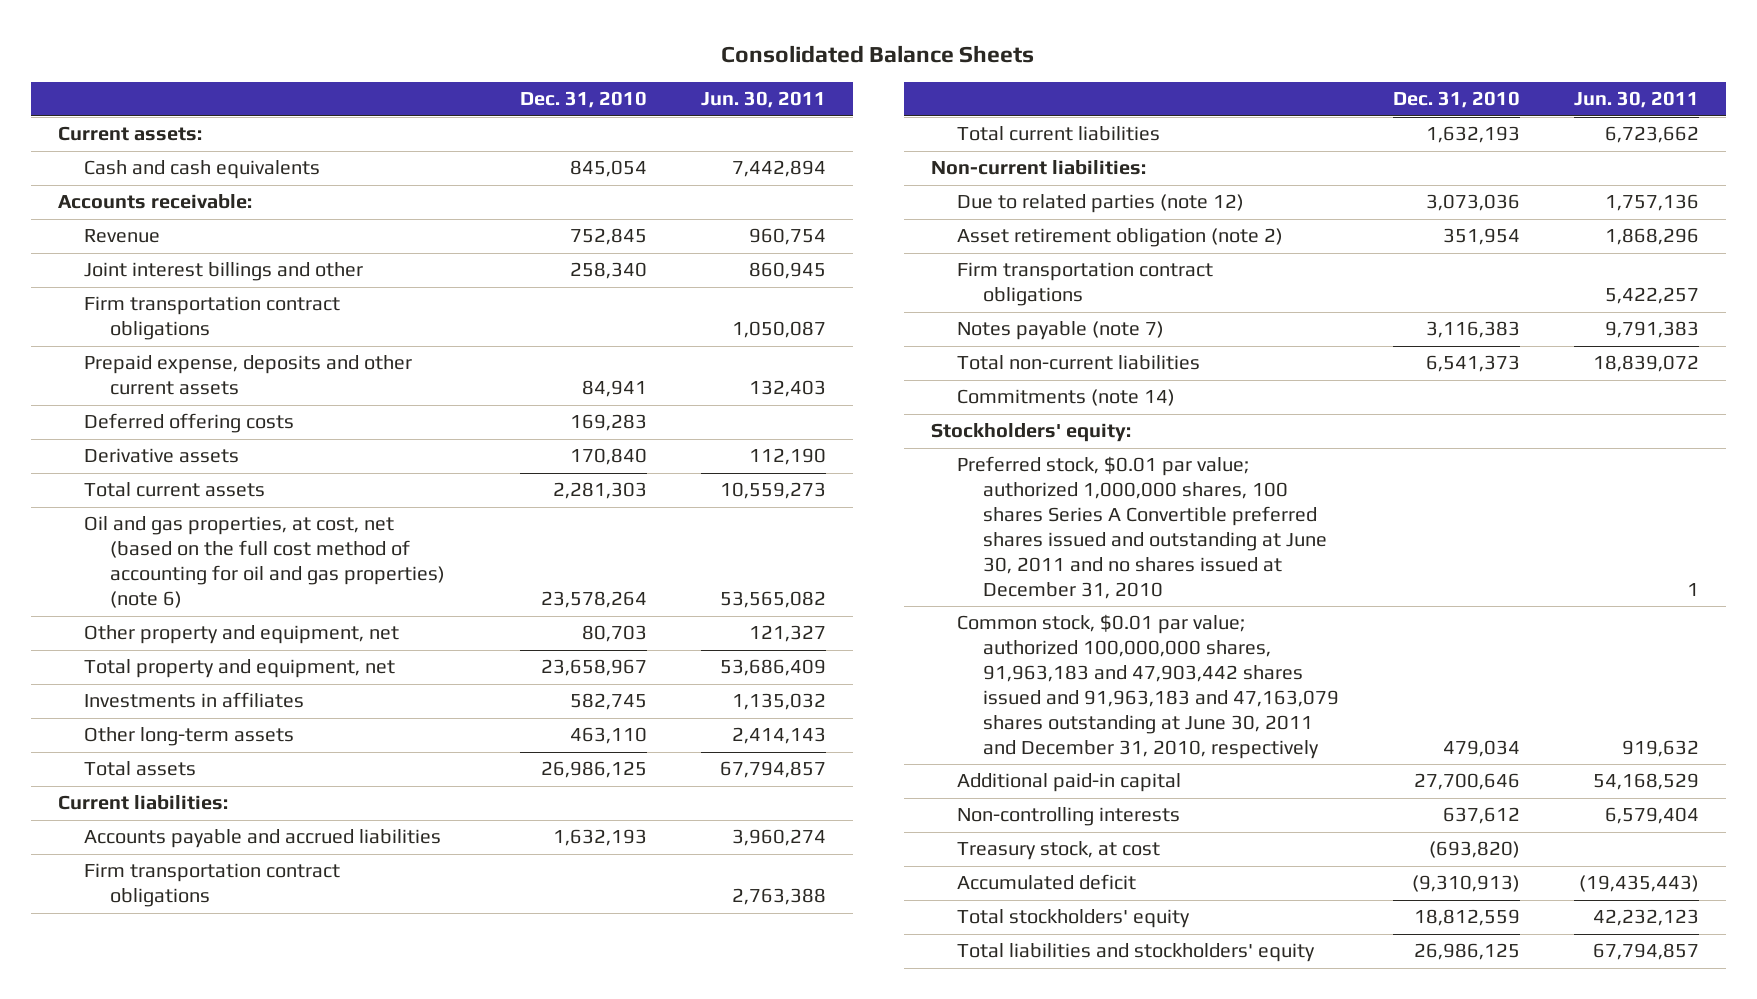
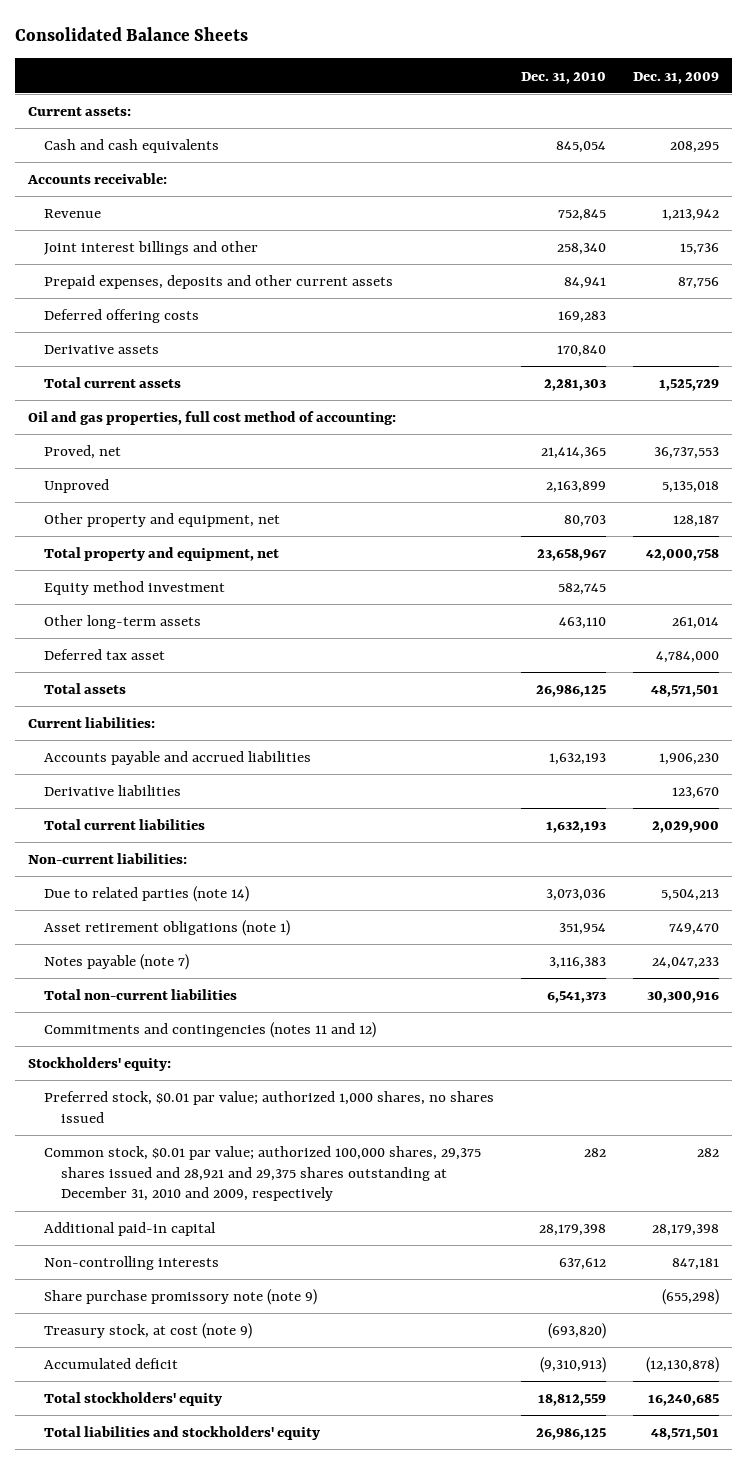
- | Dec. 31, 2010 | Jun. 30, 2011
+ | Dec. 31, 2010 | Dec. 31, 2009
- Firm transportation contract obligations | | 1,050,087
- Prepaid expense, deposits and other current assets | 84,941 | 132,403
+ Prepaid expenses, deposits and other current assets | 84,941 | 87,756
- Oil and gas properties, at cost, net (based on the full cost method of accounting for oil and gas properties) (note 6) | 23,578,264 | 53,565,082
+ Oil and gas properties, full cost method of accounting:
+ Proved, net | 21,414,365 | 36,737,553
+ Unproved | 2,163,899 | 5,135,018
- Investments in affiliates | 582,745 | 1,135,032
+ Equity method investment | 582,745 |
+ Deferred tax asset | | 4,784,000
- Firm transportation contract obligations | | 2,763,388
+ Derivative liabilities | | 123,670
- Due to related parties (note 12) | 3,073,036 | 1,757,136
- Asset retirement obligation (note 2) | 351,954 | 1,868,296
- Firm transportation contract obligations | | 5,422,257
+ Due to related parties (note 14) | 3,073,036 | 5,504,213
+ Asset retirement obligations (note 1) | 351,954 | 749,470
- Commitments (note 14)
+ Commitments and contingencies (notes 11 and 12)
- Preferred stock, $0.01 par value; authorized 1,000,000 shares, 100 shares Series A Convertible preferred shares issued and outstanding at June 30, 2011 and no shares issued at December 31, 2010 | | 1
- Common stock, $0.01 par value; authorized 100,000,000 shares, 91,963,183 and 47,903,442 shares issued and 91,963,183 and 47,163,079 shares outstanding at June 30, 2011 and December 31, 2010, respectively | 479,034 | 919,632
- Additional paid-in capital | 27,700,646 | 54,168,529
+ Preferred stock, $0.01 par value; authorized 1,000 shares, no shares issued
+ Common stock, $0.01 par value; authorized 100,000 shares, 29,375 shares issued and 28,921 and 29,375 shares outstanding at December 31, 2010 and 2009, respectively | 282 | 282
+ Additional paid-in capital | 28,179,398 | 28,179,398
- Treasury stock, at cost | (693,820) |
+ Share purchase promissory note (note 9) | | (655,298)
+ Treasury stock, at cost (note 9) | (693,820) |

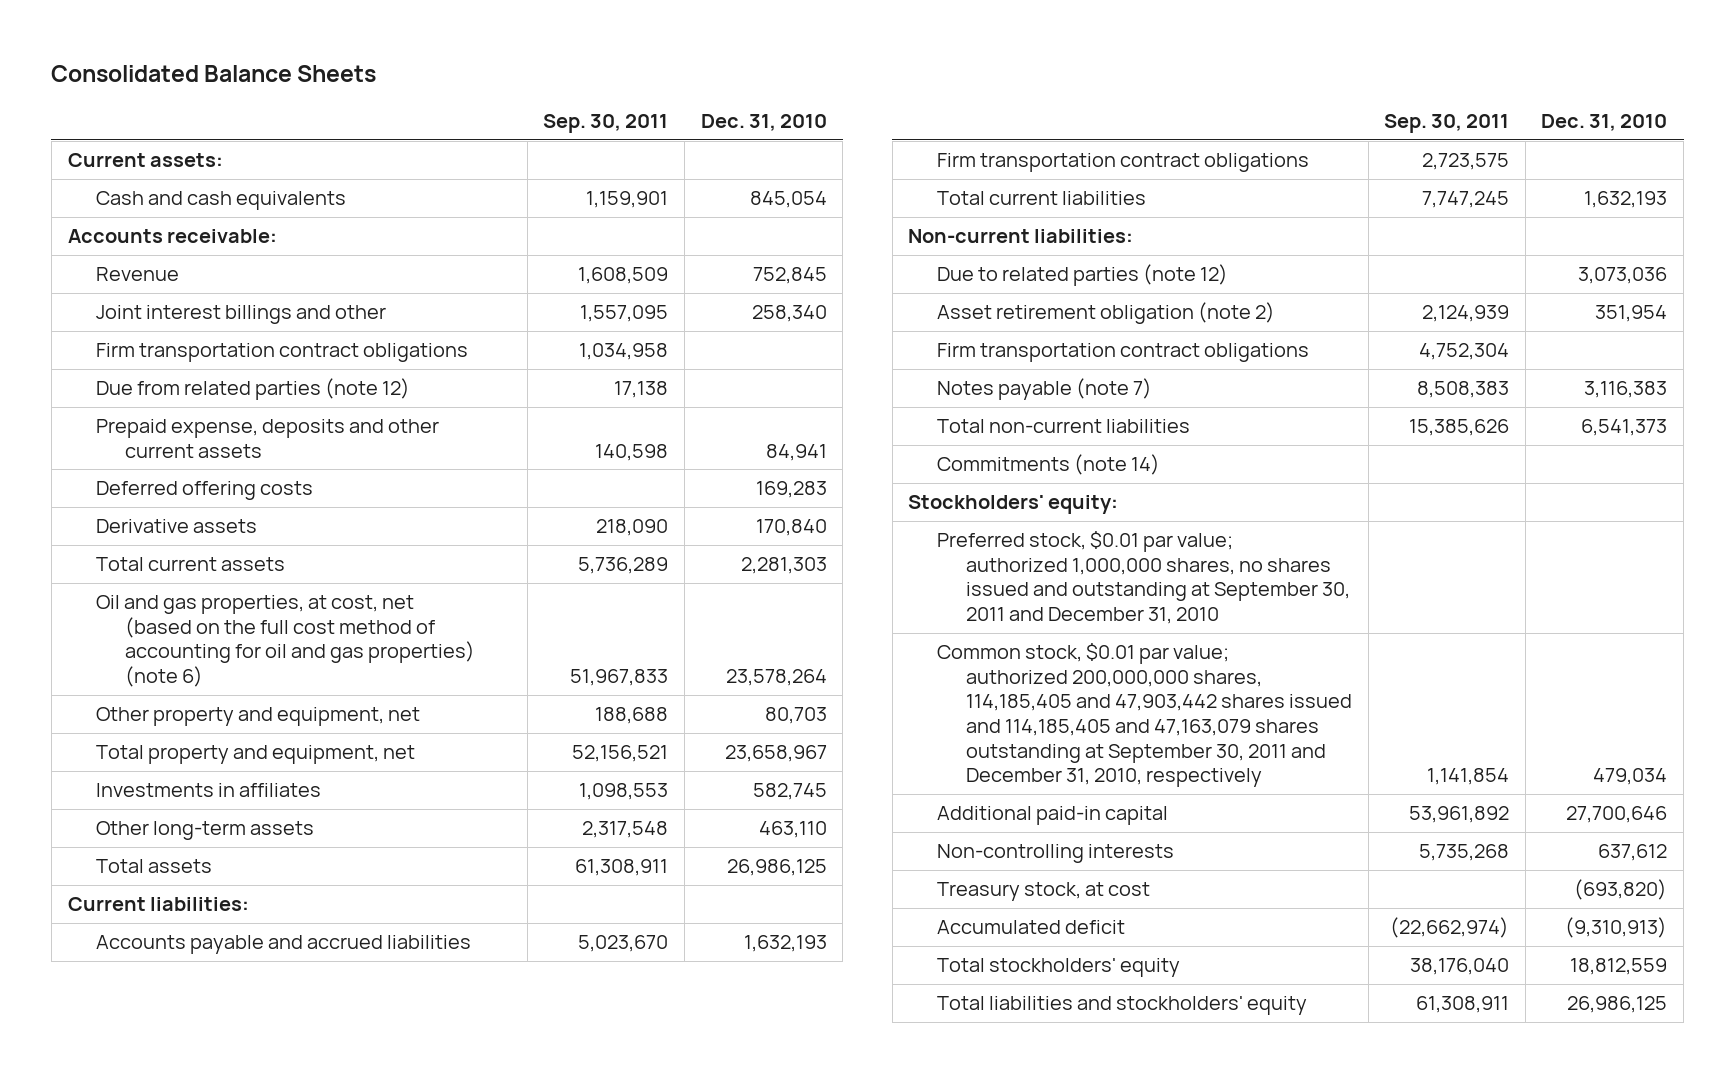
- | Dec. 31, 2010 | Dec. 31, 2009
+ | Sep. 30, 2011 | Dec. 31, 2010
- Prepaid expenses, deposits and other current assets | 84,941 | 87,756
+ Firm transportation contract obligations | 1,034,958 |
+ Due from related parties (note 12) | 17,138 |
+ Prepaid expense, deposits and other current assets | 140,598 | 84,941
- Oil and gas properties, full cost method of accounting:
- Proved, net | 21,414,365 | 36,737,553
- Unproved | 2,163,899 | 5,135,018
+ Oil and gas properties, at cost, net (based on the full cost method of accounting for oil and gas properties) (note 6) | 51,967,833 | 23,578,264
- Equity method investment | 582,745 |
+ Investments in affiliates | 1,098,553 | 582,745
- Deferred tax asset | | 4,784,000
- Derivative liabilities | | 123,670
+ Firm transportation contract obligations | 2,723,575 |
- Due to related parties (note 14) | 3,073,036 | 5,504,213
- Asset retirement obligations (note 1) | 351,954 | 749,470
+ Due to related parties (note 12) | | 3,073,036
+ Asset retirement obligation (note 2) | 2,124,939 | 351,954
+ Firm transportation contract obligations | 4,752,304 |
- Commitments and contingencies (notes 11 and 12)
+ Commitments (note 14)
- Preferred stock, $0.01 par value; authorized 1,000 shares, no shares issued
- Common stock, $0.01 par value; authorized 100,000 shares, 29,375 shares issued and 28,921 and 29,375 shares outstanding at December 31, 2010 and 2009, respectively | 282 | 282
- Additional paid-in capital | 28,179,398 | 28,179,398
+ Preferred stock, $0.01 par value; authorized 1,000,000 shares, no shares issued and outstanding at September 30, 2011 and December 31, 2010
+ Common stock, $0.01 par value; authorized 200,000,000 shares, 114,185,405 and 47,903,442 shares issued and 114,185,405 and 47,163,079 shares outstanding at September 30, 2011 and December 31, 2010, respectively | 1,141,854 | 479,034
+ Additional paid-in capital | 53,961,892 | 27,700,646
- Share purchase promissory note (note 9) | | (655,298)
- Treasury stock, at cost (note 9) | (693,820) |
+ Treasury stock, at cost | | (693,820)

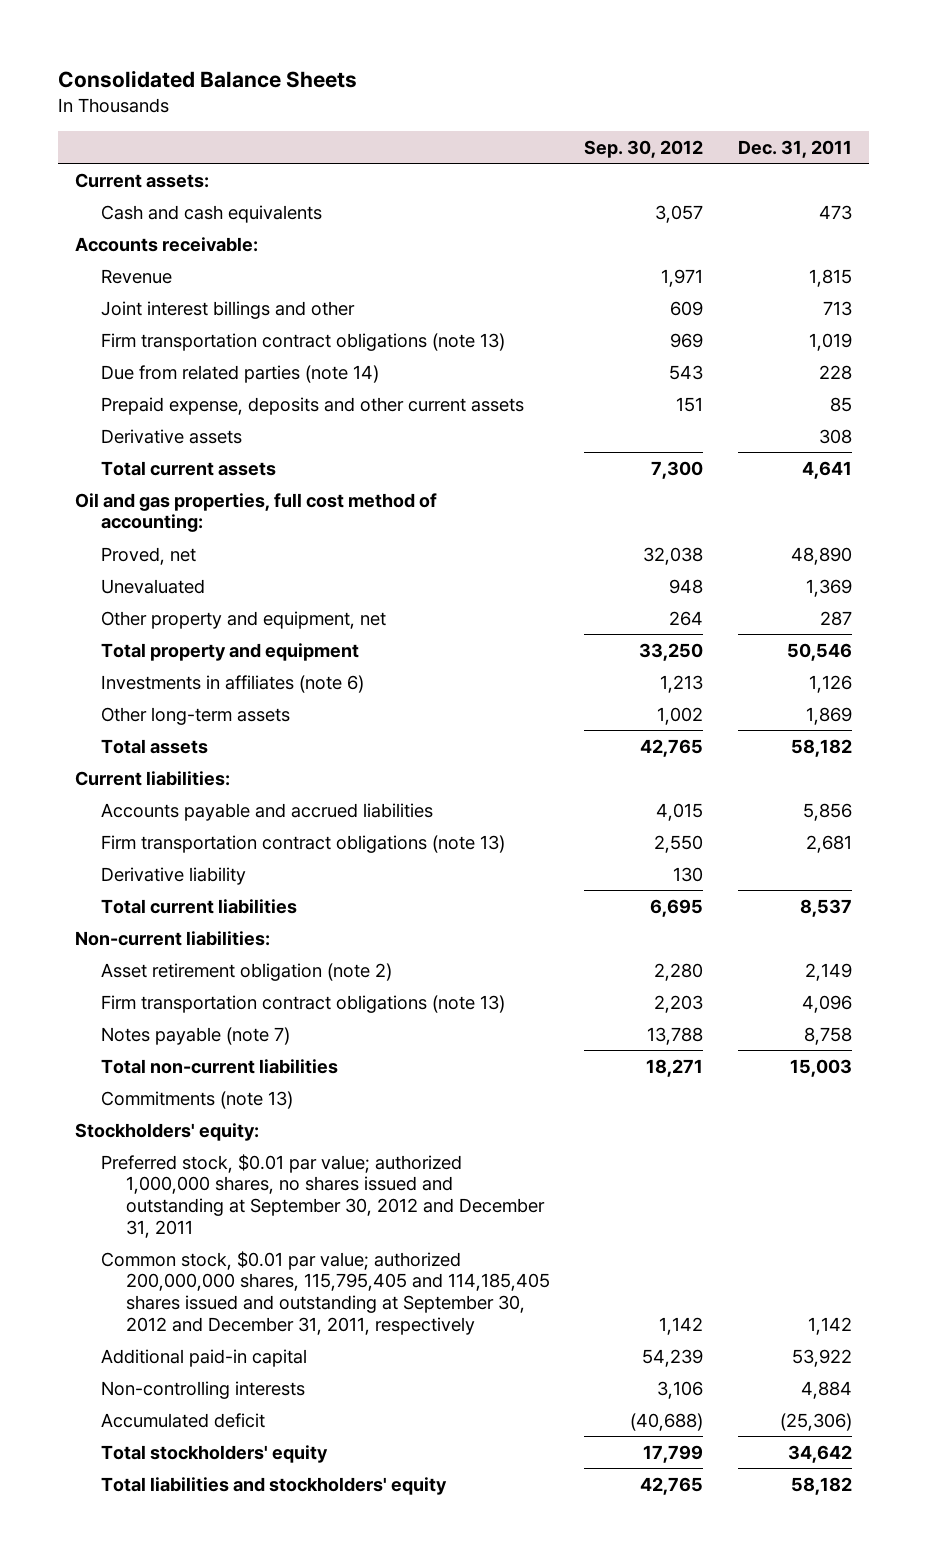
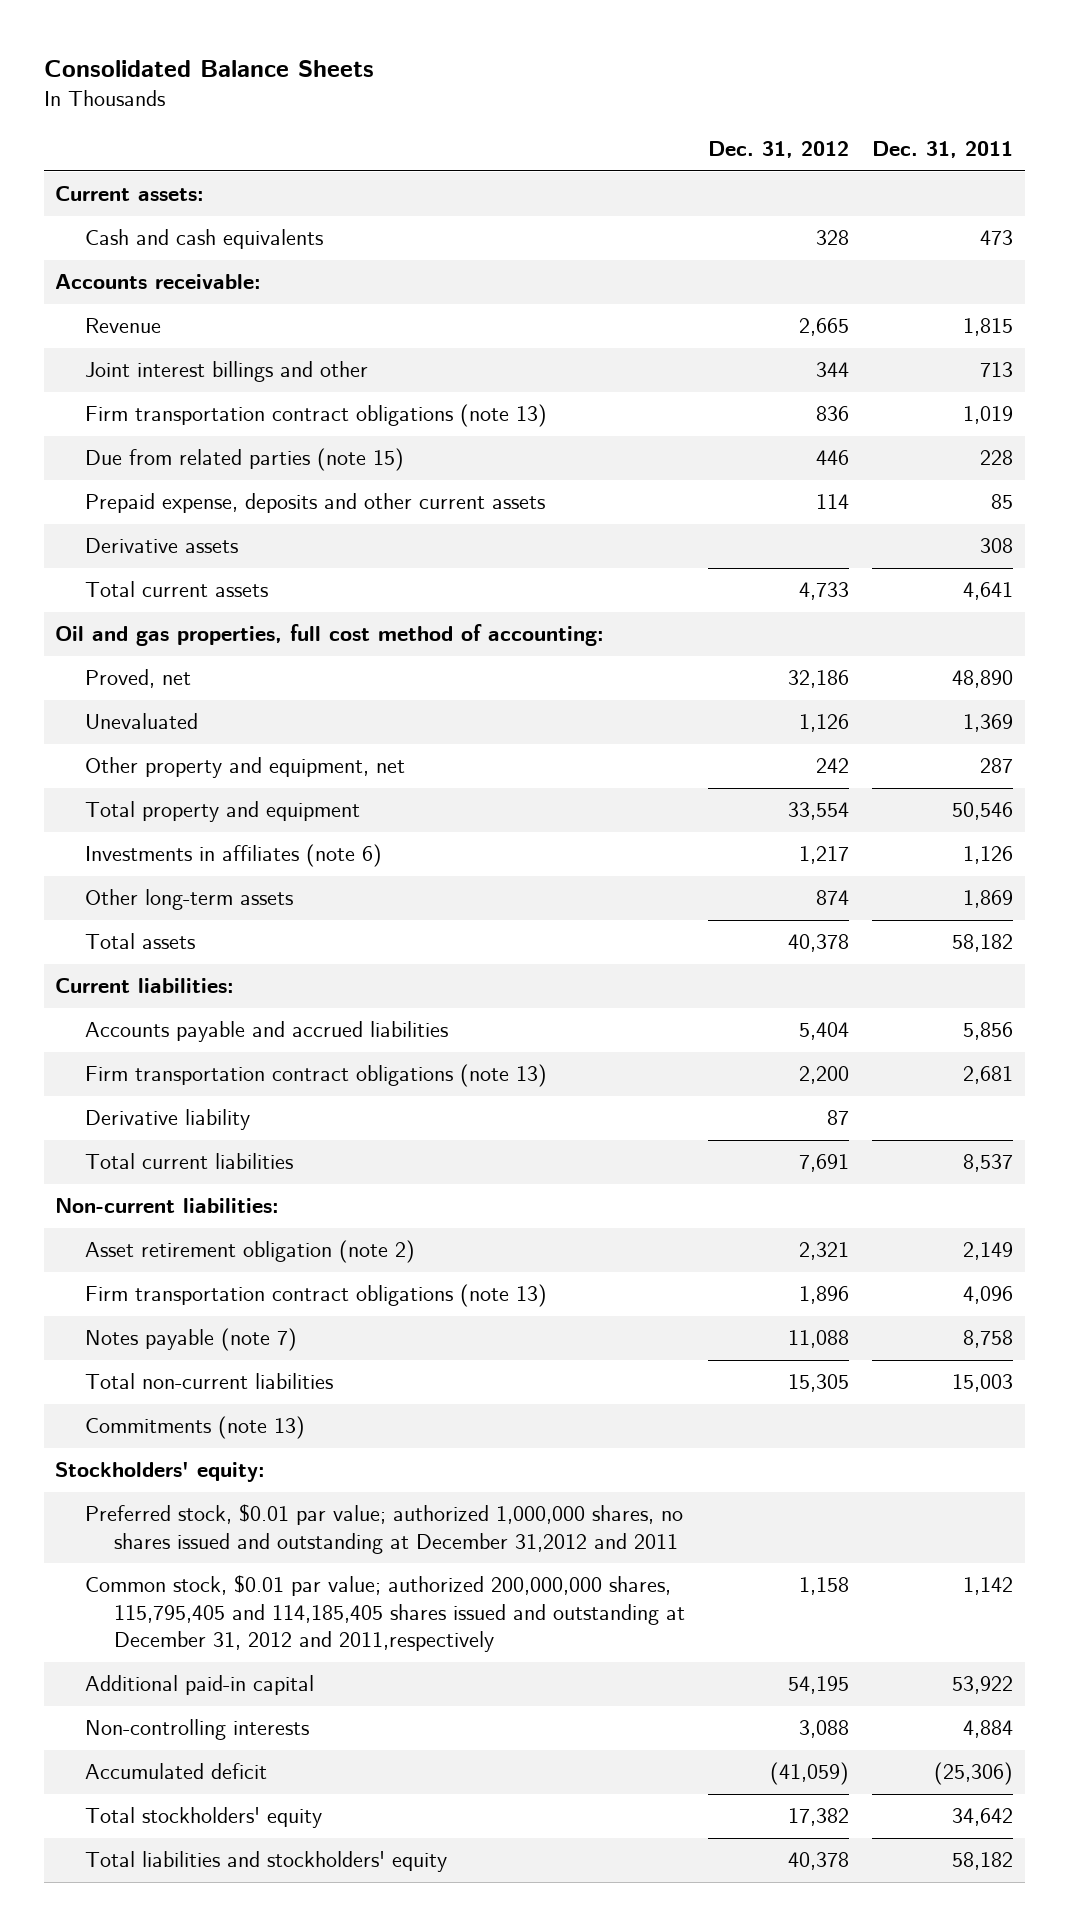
- | Sep. 30, 2012 | Dec. 31, 2011
+ | Dec. 31, 2012 | Dec. 31, 2011
- Due from related parties (note 14) | 543 | 228
+ Due from related parties (note 15) | 446 | 228
- Preferred stock, $0.01 par value; authorized 1,000,000 shares, no shares issued and outstanding at September 30, 2012 and December 31, 2011
- Common stock, $0.01 par value; authorized 200,000,000 shares, 115,795,405 and 114,185,405 shares issued and outstanding at September 30, 2012 and December 31, 2011, respectively | 1,142 | 1,142
+ Preferred stock, $0.01 par value; authorized 1,000,000 shares, no shares issued and outstanding at December 31,2012 and 2011
+ Common stock, $0.01 par value; authorized 200,000,000 shares, 115,795,405 and 114,185,405 shares issued and outstanding at December 31, 2012 and 2011,respectively | 1,158 | 1,142

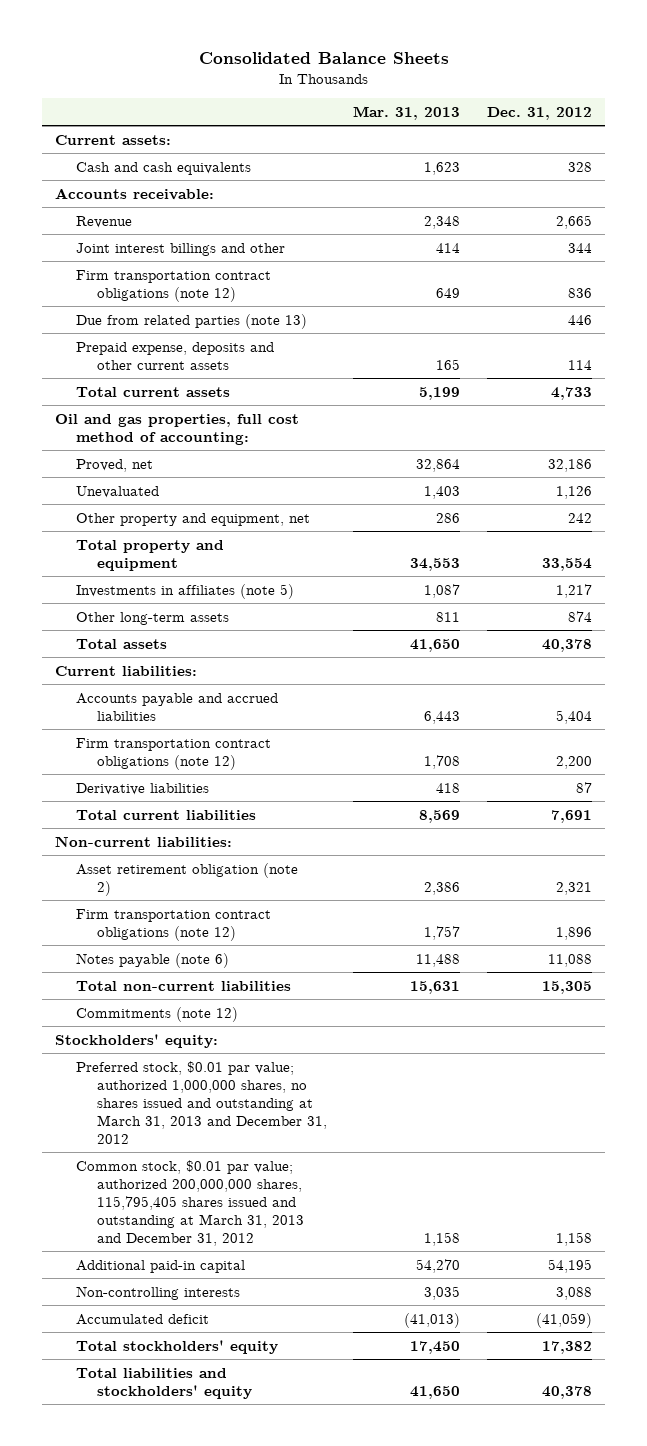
- | Dec. 31, 2012 | Dec. 31, 2011
+ | Mar. 31, 2013 | Dec. 31, 2012
- Firm transportation contract obligations (note 13) | 836 | 1,019
- Due from related parties (note 15) | 446 | 228
+ Firm transportation contract obligations (note 12) | 649 | 836
+ Due from related parties (note 13) | | 446
- Derivative assets | | 308
- Investments in affiliates (note 6) | 1,217 | 1,126
+ Investments in affiliates (note 5) | 1,087 | 1,217
- Firm transportation contract obligations (note 13) | 2,200 | 2,681
- Derivative liability | 87 |
+ Firm transportation contract obligations (note 12) | 1,708 | 2,200
+ Derivative liabilities | 418 | 87
- Firm transportation contract obligations (note 13) | 1,896 | 4,096
- Notes payable (note 7) | 11,088 | 8,758
+ Firm transportation contract obligations (note 12) | 1,757 | 1,896
+ Notes payable (note 6) | 11,488 | 11,088
- Commitments (note 13)
+ Commitments (note 12)
- Preferred stock, $0.01 par value; authorized 1,000,000 shares, no shares issued and outstanding at December 31,2012 and 2011
- Common stock, $0.01 par value; authorized 200,000,000 shares, 115,795,405 and 114,185,405 shares issued and outstanding at December 31, 2012 and 2011,respectively | 1,158 | 1,142
+ Preferred stock, $0.01 par value; authorized 1,000,000 shares, no shares issued and outstanding at March 31, 2013 and December 31, 2012
+ Common stock, $0.01 par value; authorized 200,000,000 shares, 115,795,405 shares issued and outstanding at March 31, 2013 and December 31, 2012 | 1,158 | 1,158

